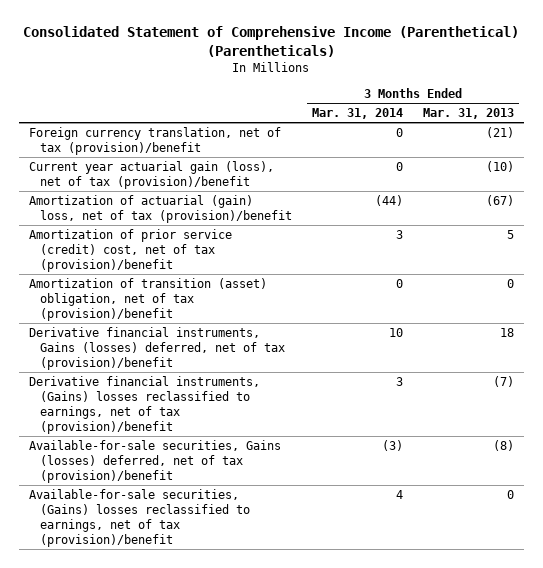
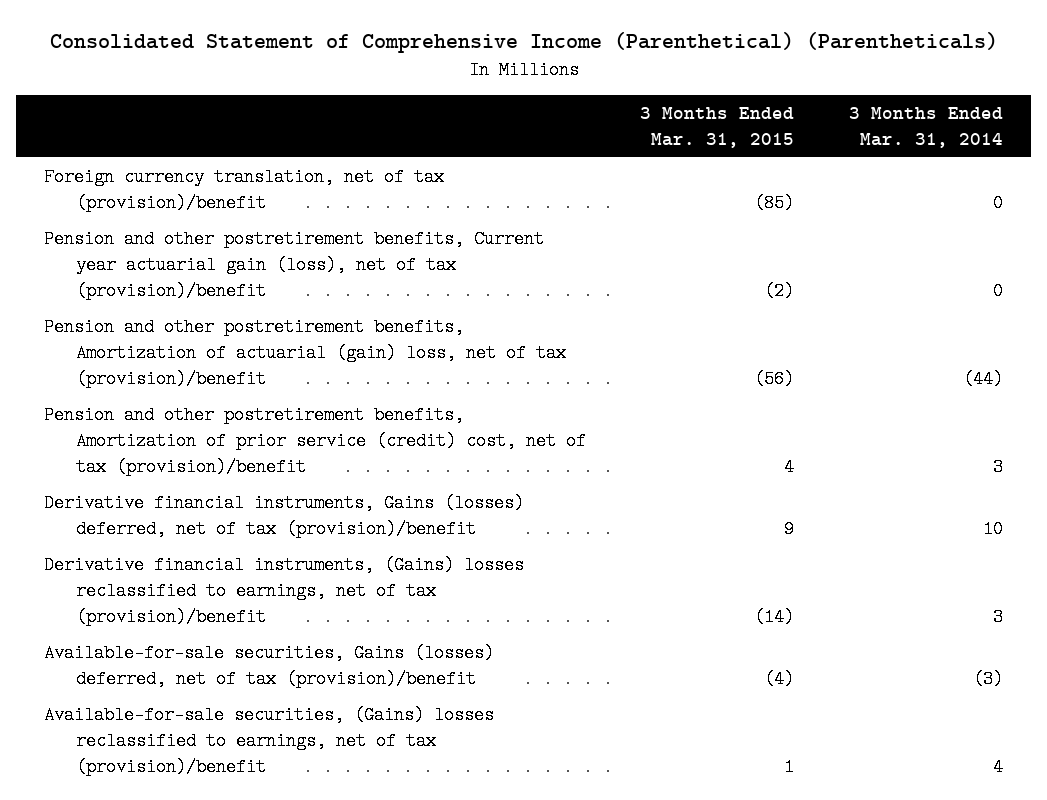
- | 3 Months Ended Mar. 31, 2014 | 3 Months Ended Mar. 31, 2013
+ | 3 Months Ended Mar. 31, 2015 | 3 Months Ended Mar. 31, 2014
- Current year actuarial gain (loss), net of tax (provision)/benefit | 0 | (10)
- Amortization of actuarial (gain) loss, net of tax (provision)/benefit | (44) | (67)
- Amortization of prior service (credit) cost, net of tax (provision)/benefit | 3 | 5
- Amortization of transition (asset) obligation, net of tax (provision)/benefit | 0 | 0
+ Pension and other postretirement benefits, Current year actuarial gain (loss), net of tax (provision)/benefit | (2) | 0
+ Pension and other postretirement benefits, Amortization of actuarial (gain) loss, net of tax (provision)/benefit | (56) | (44)
+ Pension and other postretirement benefits, Amortization of prior service (credit) cost, net of tax (provision)/benefit | 4 | 3

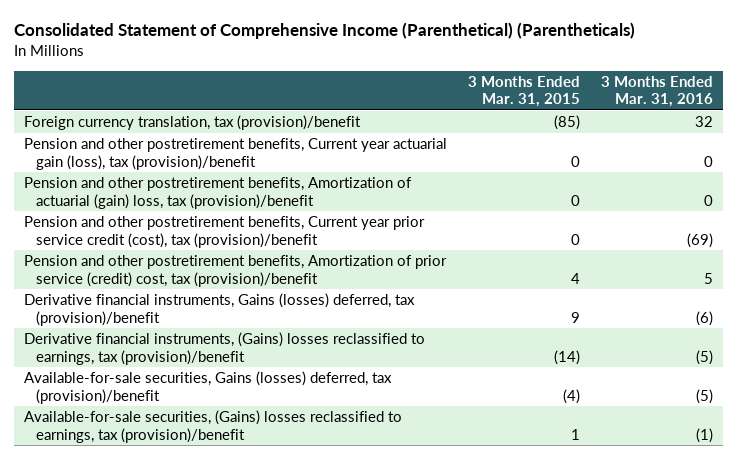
- | 3 Months Ended Mar. 31, 2015 | 3 Months Ended Mar. 31, 2014
+ | 3 Months Ended Mar. 31, 2015 | 3 Months Ended Mar. 31, 2016
- Foreign currency translation, net of tax (provision)/benefit | (85) | 0
- Pension and other postretirement benefits, Current year actuarial gain (loss), net of tax (provision)/benefit | (2) | 0
- Pension and other postretirement benefits, Amortization of actuarial (gain) loss, net of tax (provision)/benefit | (56) | (44)
- Pension and other postretirement benefits, Amortization of prior service (credit) cost, net of tax (provision)/benefit | 4 | 3
- Derivative financial instruments, Gains (losses) deferred, net of tax (provision)/benefit | 9 | 10
- Derivative financial instruments, (Gains) losses reclassified to earnings, net of tax (provision)/benefit | (14) | 3
- Available-for-sale securities, Gains (losses) deferred, net of tax (provision)/benefit | (4) | (3)
- Available-for-sale securities, (Gains) losses reclassified to earnings, net of tax (provision)/benefit | 1 | 4
+ Foreign currency translation, tax (provision)/benefit | (85) | 32
+ Pension and other postretirement benefits, Current year actuarial gain (loss), tax (provision)/benefit | 0 | 0
+ Pension and other postretirement benefits, Amortization of actuarial (gain) loss, tax (provision)/benefit | 0 | 0
+ Pension and other postretirement benefits, Current year prior service credit (cost), tax (provision)/benefit | 0 | (69)
+ Pension and other postretirement benefits, Amortization of prior service (credit) cost, tax (provision)/benefit | 4 | 5
+ Derivative financial instruments, Gains (losses) deferred, tax (provision)/benefit | 9 | (6)
+ Derivative financial instruments, (Gains) losses reclassified to earnings, tax (provision)/benefit | (14) | (5)
+ Available-for-sale securities, Gains (losses) deferred, tax (provision)/benefit | (4) | (5)
+ Available-for-sale securities, (Gains) losses reclassified to earnings, tax (provision)/benefit | 1 | (1)

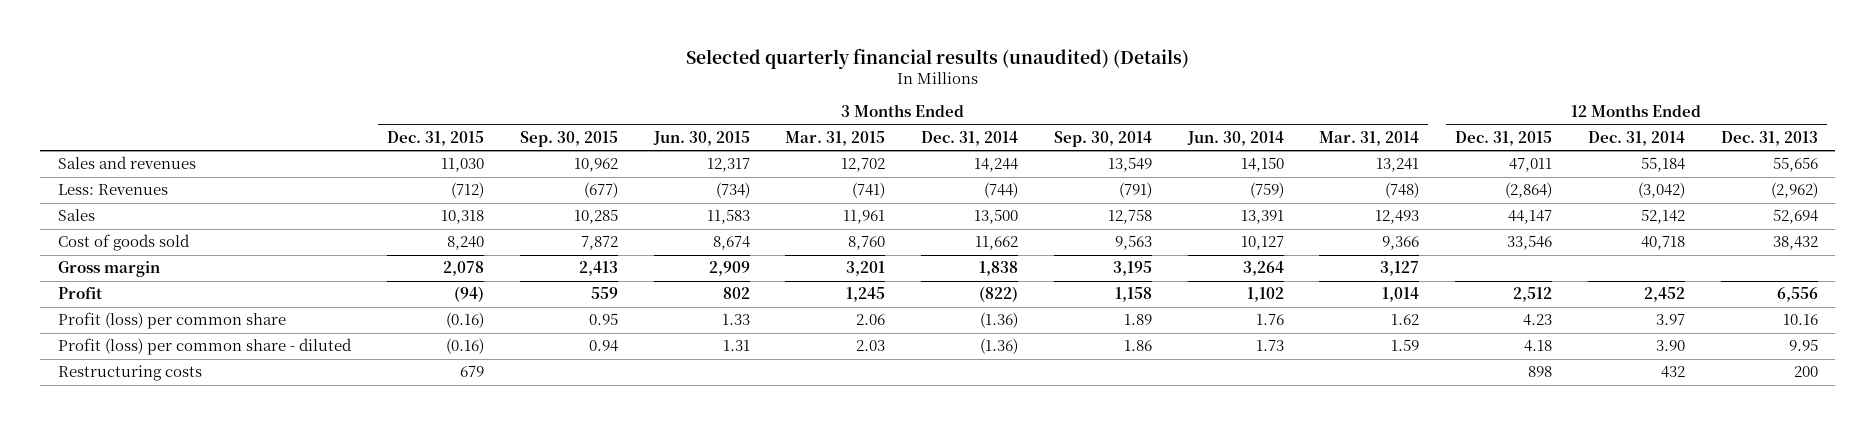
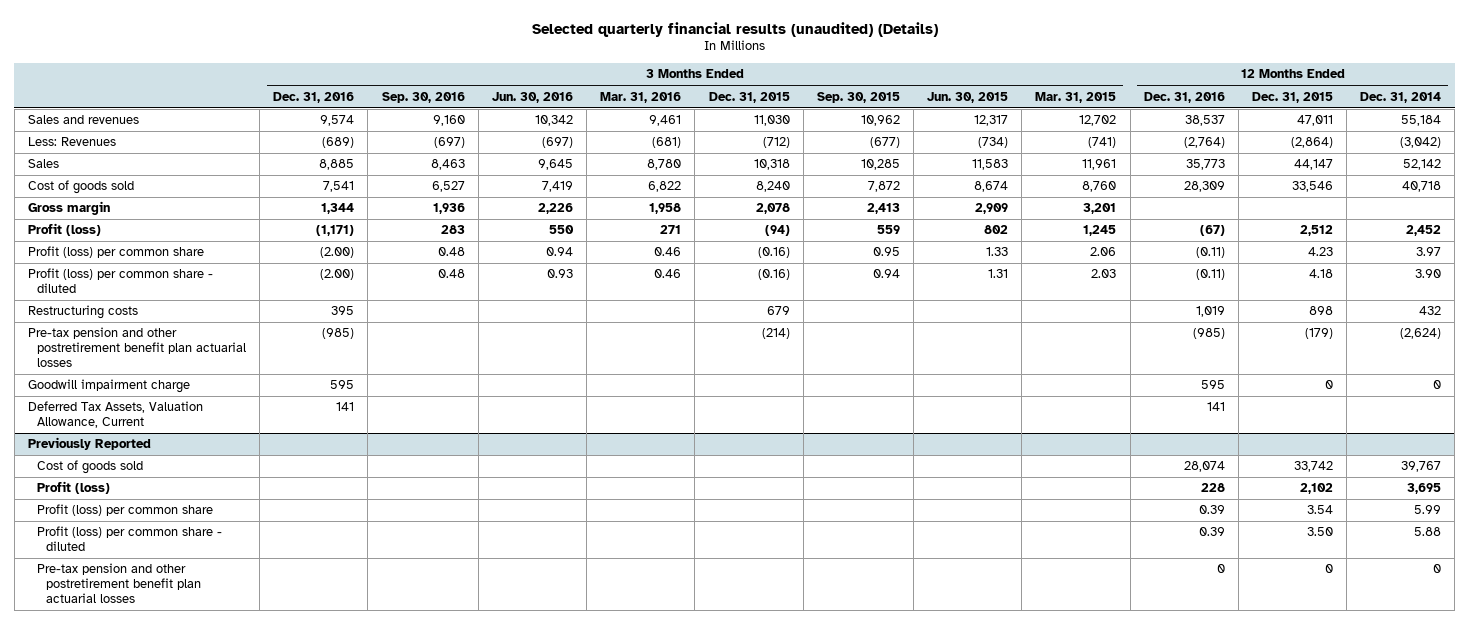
- | 3 Months Ended Dec. 31, 2015 | 3 Months Ended Sep. 30, 2015 | 3 Months Ended Jun. 30, 2015 | 3 Months Ended Mar. 31, 2015 | 3 Months Ended Dec. 31, 2014 | 3 Months Ended Sep. 30, 2014 | 3 Months Ended Jun. 30, 2014 | 3 Months Ended Mar. 31, 2014 | 12 Months Ended Dec. 31, 2015 | 12 Months Ended Dec. 31, 2014 | 12 Months Ended Dec. 31, 2013
+ | 3 Months Ended Dec. 31, 2016 | 3 Months Ended Sep. 30, 2016 | 3 Months Ended Jun. 30, 2016 | 3 Months Ended Mar. 31, 2016 | 3 Months Ended Dec. 31, 2015 | 3 Months Ended Sep. 30, 2015 | 3 Months Ended Jun. 30, 2015 | 3 Months Ended Mar. 31, 2015 | 12 Months Ended Dec. 31, 2016 | 12 Months Ended Dec. 31, 2015 | 12 Months Ended Dec. 31, 2014
- Profit | (94) | 559 | 802 | 1,245 | (822) | 1,158 | 1,102 | 1,014 | 2,512 | 2,452 | 6,556
+ Profit (loss) | (1,171) | 283 | 550 | 271 | (94) | 559 | 802 | 1,245 | (67) | 2,512 | 2,452
+ Pre-tax pension and other postretirement benefit plan actuarial losses | (985) | | | | (214) | | | | (985) | (179) | (2,624)
+ Goodwill impairment charge | 595 | | | | | | | | 595 | 0 | 0
+ Deferred Tax Assets, Valuation Allowance, Current | 141 | | | | | | | | 141 | |
+ Previously Reported
+ Cost of goods sold | | | | | | | | | 28,074 | 33,742 | 39,767
+ Profit (loss) | | | | | | | | | 228 | 2,102 | 3,695
+ Profit (loss) per common share | | | | | | | | | 0.39 | 3.54 | 5.99
+ Profit (loss) per common share - diluted | | | | | | | | | 0.39 | 3.50 | 5.88
+ Pre-tax pension and other postretirement benefit plan actuarial losses | | | | | | | | | 0 | 0 | 0

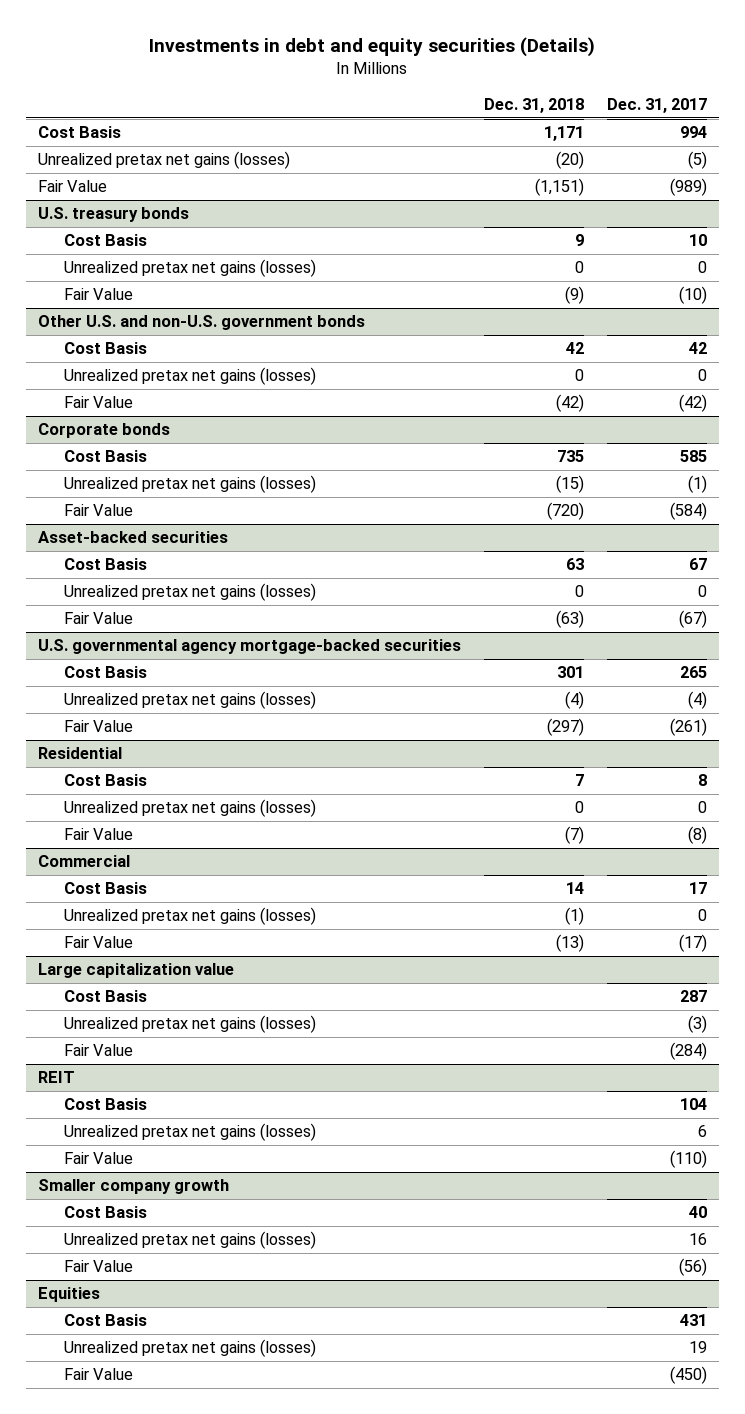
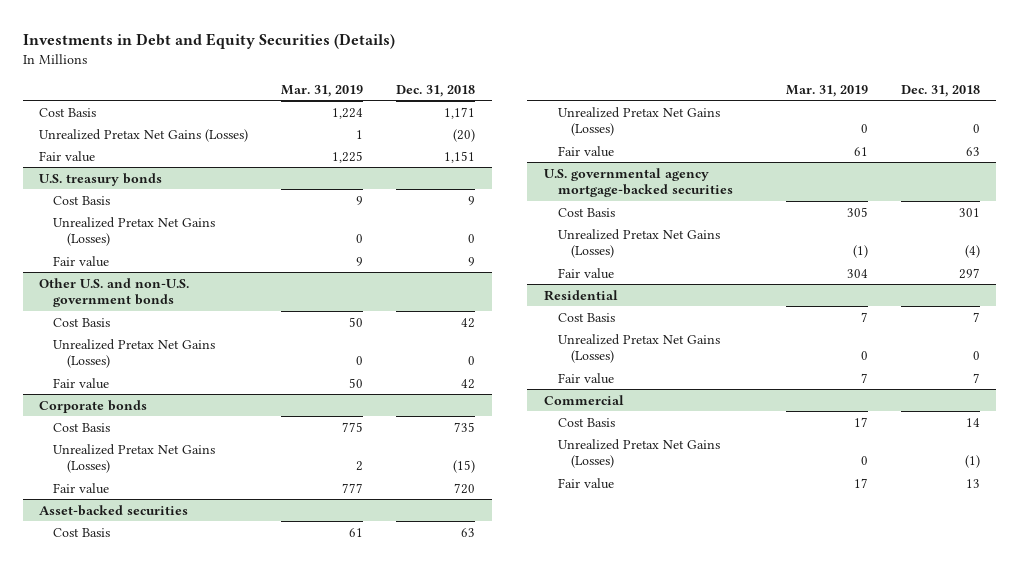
- Investments in debt and equity securities (Details)
+ Investments in Debt and Equity Securities (Details)
- | Dec. 31, 2018 | Dec. 31, 2017
+ | Mar. 31, 2019 | Dec. 31, 2018
- Unrealized pretax net gains (losses) | (20) | (5)
- Fair Value | (1,151) | (989)
+ Unrealized Pretax Net Gains (Losses) | 1 | (20)
+ Fair value | 1,225 | 1,151
@ U.S. treasury bonds
- Unrealized pretax net gains (losses) | 0 | 0
- Fair Value | (9) | (10)
+ Unrealized Pretax Net Gains (Losses) | 0 | 0
+ Fair value | 9 | 9
@ Other U.S. and non-U.S. government bonds
- Unrealized pretax net gains (losses) | 0 | 0
- Fair Value | (42) | (42)
+ Unrealized Pretax Net Gains (Losses) | 0 | 0
+ Fair value | 50 | 42
@ Corporate bonds
- Unrealized pretax net gains (losses) | (15) | (1)
- Fair Value | (720) | (584)
+ Unrealized Pretax Net Gains (Losses) | 2 | (15)
+ Fair value | 777 | 720
@ Asset-backed securities
- Unrealized pretax net gains (losses) | 0 | 0
- Fair Value | (63) | (67)
+ Unrealized Pretax Net Gains (Losses) | 0 | 0
+ Fair value | 61 | 63
@ U.S. governmental agency mortgage-backed securities
- Unrealized pretax net gains (losses) | (4) | (4)
- Fair Value | (297) | (261)
+ Unrealized Pretax Net Gains (Losses) | (1) | (4)
+ Fair value | 304 | 297
@ Residential
- Unrealized pretax net gains (losses) | 0 | 0
- Fair Value | (7) | (8)
+ Unrealized Pretax Net Gains (Losses) | 0 | 0
+ Fair value | 7 | 7
@ Commercial
- Unrealized pretax net gains (losses) | (1) | 0
- Fair Value | (13) | (17)
- Large capitalization value
- Cost Basis | | 287
- Unrealized pretax net gains (losses) | | (3)
- Fair Value | | (284)
- REIT
- Cost Basis | | 104
- Unrealized pretax net gains (losses) | | 6
- Fair Value | | (110)
- Smaller company growth
- Cost Basis | | 40
- Unrealized pretax net gains (losses) | | 16
- Fair Value | | (56)
- Equities
- Cost Basis | | 431
- Unrealized pretax net gains (losses) | | 19
- Fair Value | | (450)
@ Commercial
+ Unrealized Pretax Net Gains (Losses) | 0 | (1)
+ Fair value | 17 | 13

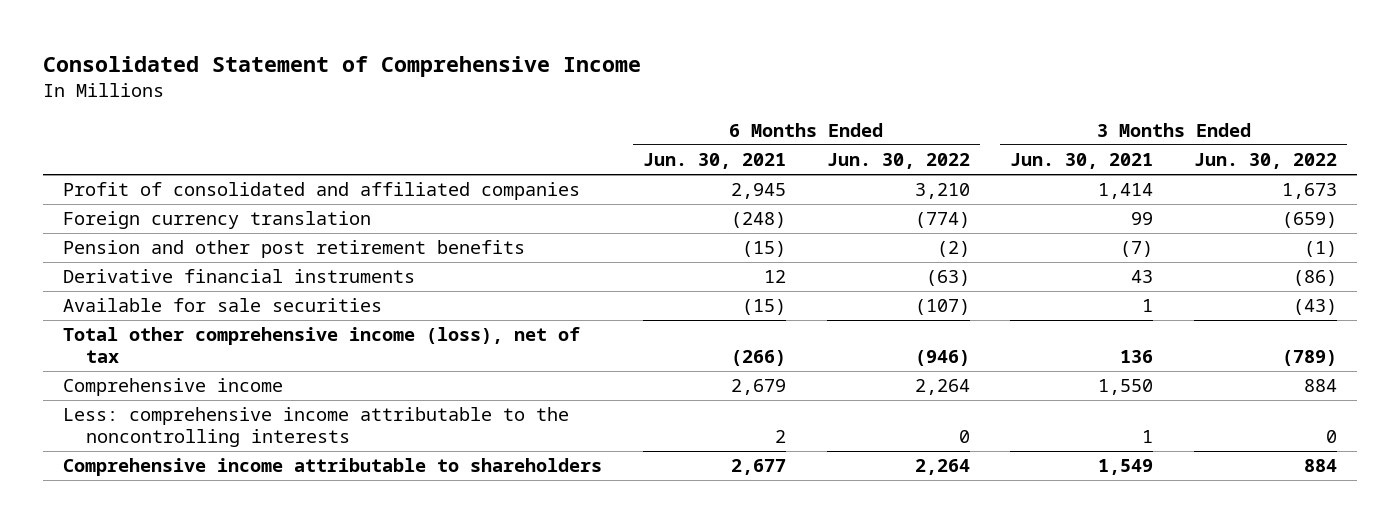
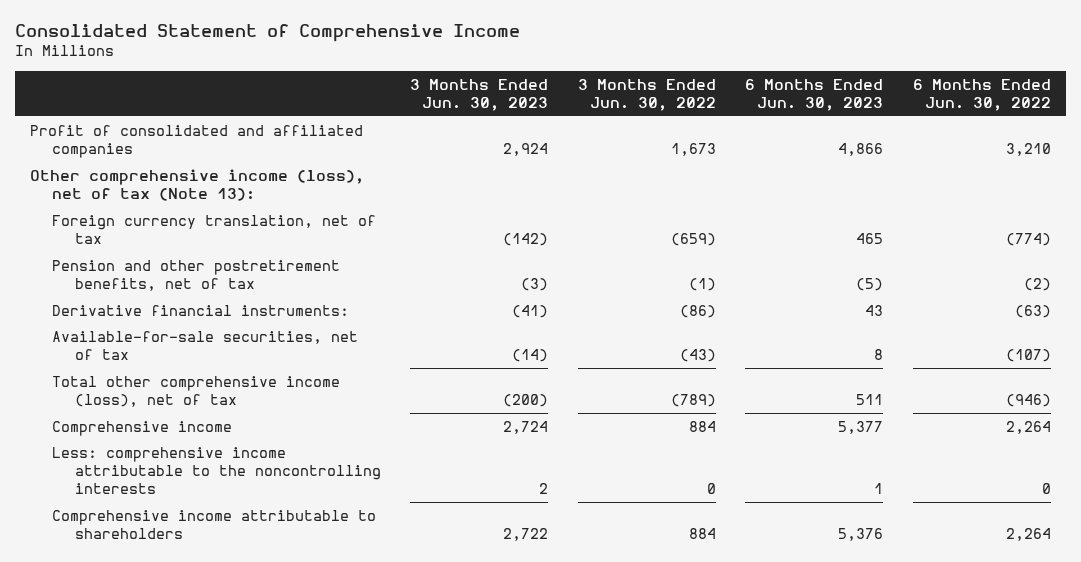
- | 6 Months Ended Jun. 30, 2021 | 6 Months Ended Jun. 30, 2022 | 3 Months Ended Jun. 30, 2021 | 3 Months Ended Jun. 30, 2022
+ | 3 Months Ended Jun. 30, 2023 | 3 Months Ended Jun. 30, 2022 | 6 Months Ended Jun. 30, 2023 | 6 Months Ended Jun. 30, 2022
- Foreign currency translation | (248) | (774) | 99 | (659)
- Pension and other post retirement benefits | (15) | (2) | (7) | (1)
- Derivative financial instruments | 12 | (63) | 43 | (86)
- Available for sale securities | (15) | (107) | 1 | (43)
+ Other comprehensive income (loss), net of tax (Note 13):
+ Foreign currency translation, net of tax | (142) | (659) | 465 | (774)
+ Pension and other postretirement benefits, net of tax | (3) | (1) | (5) | (2)
+ Derivative financial instruments: | (41) | (86) | 43 | (63)
+ Available-for-sale securities, net of tax | (14) | (43) | 8 | (107)

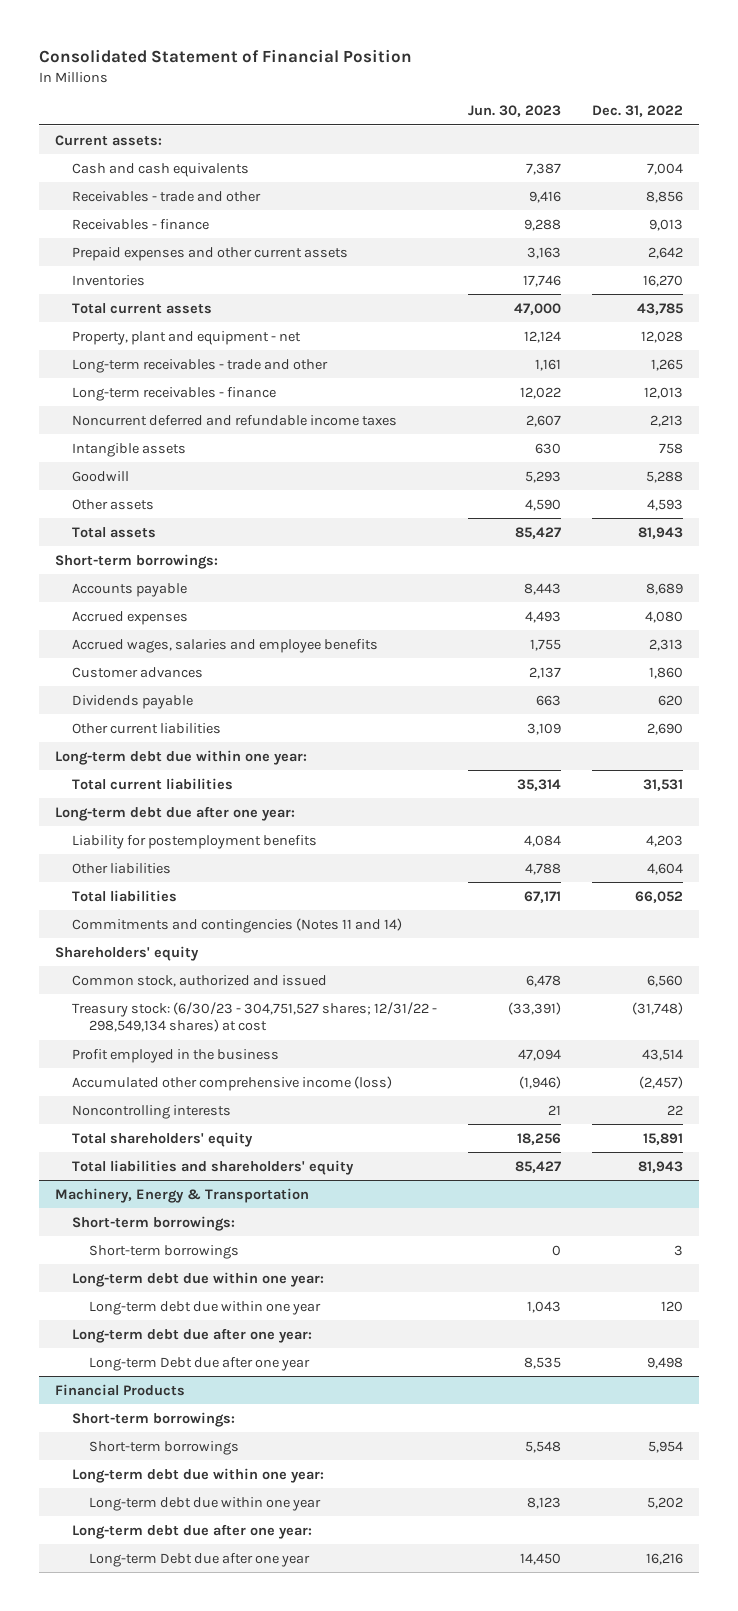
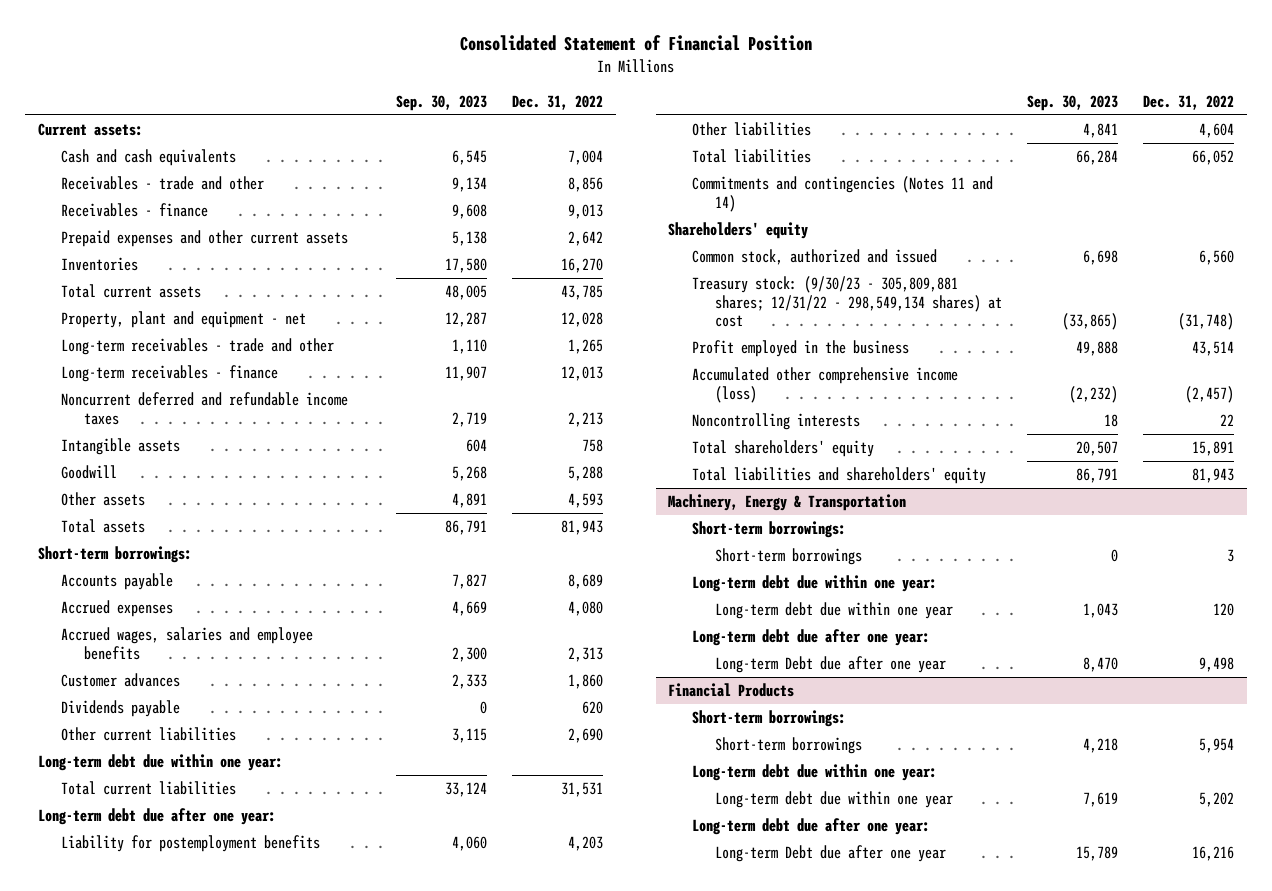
- | Jun. 30, 2023 | Dec. 31, 2022
+ | Sep. 30, 2023 | Dec. 31, 2022
- Treasury stock: (6/30/23 - 304,751,527 shares; 12/31/22 - 298,549,134 shares) at cost | (33,391) | (31,748)
+ Treasury stock: (9/30/23 - 305,809,881 shares; 12/31/22 - 298,549,134 shares) at cost | (33,865) | (31,748)

